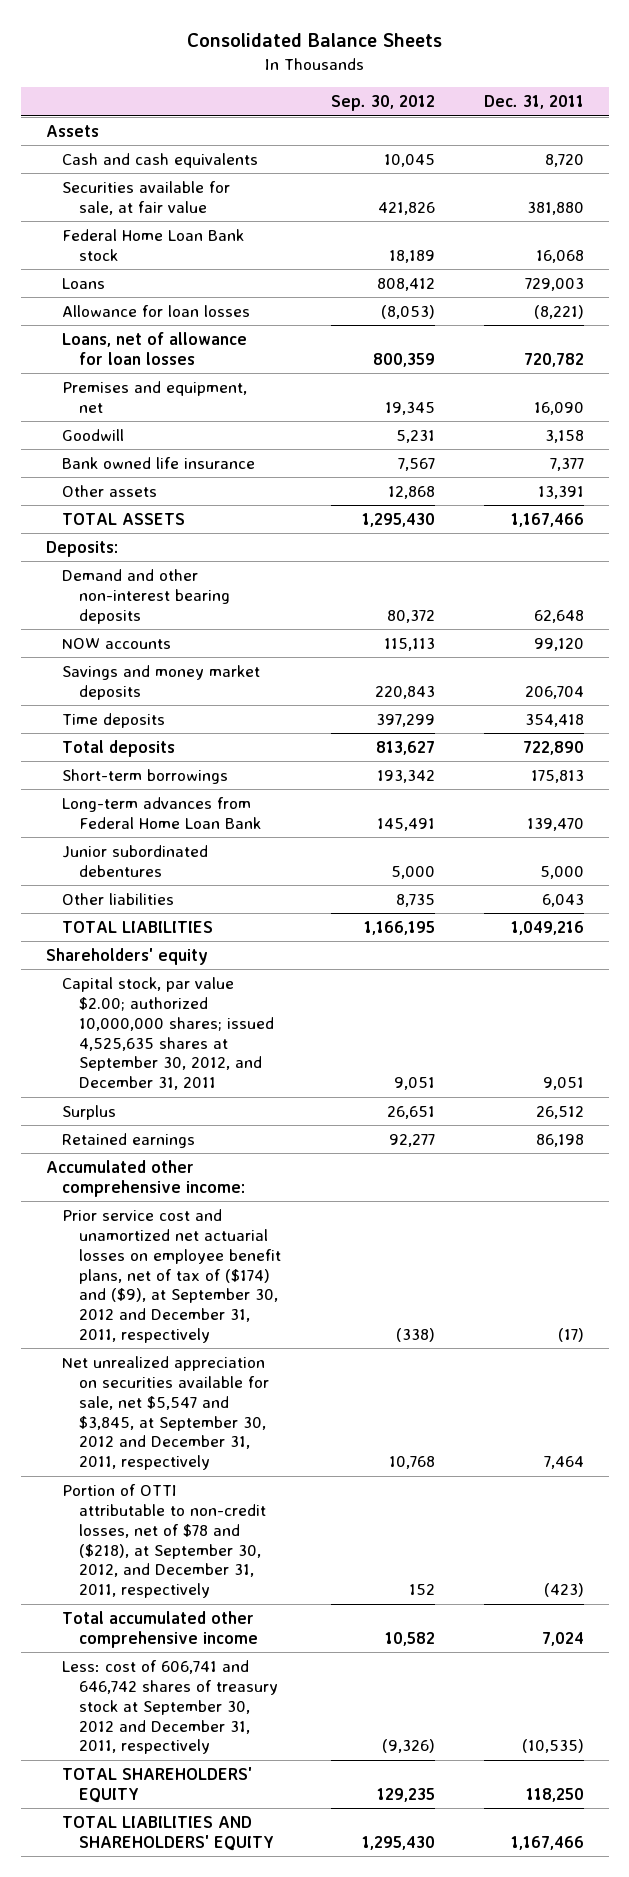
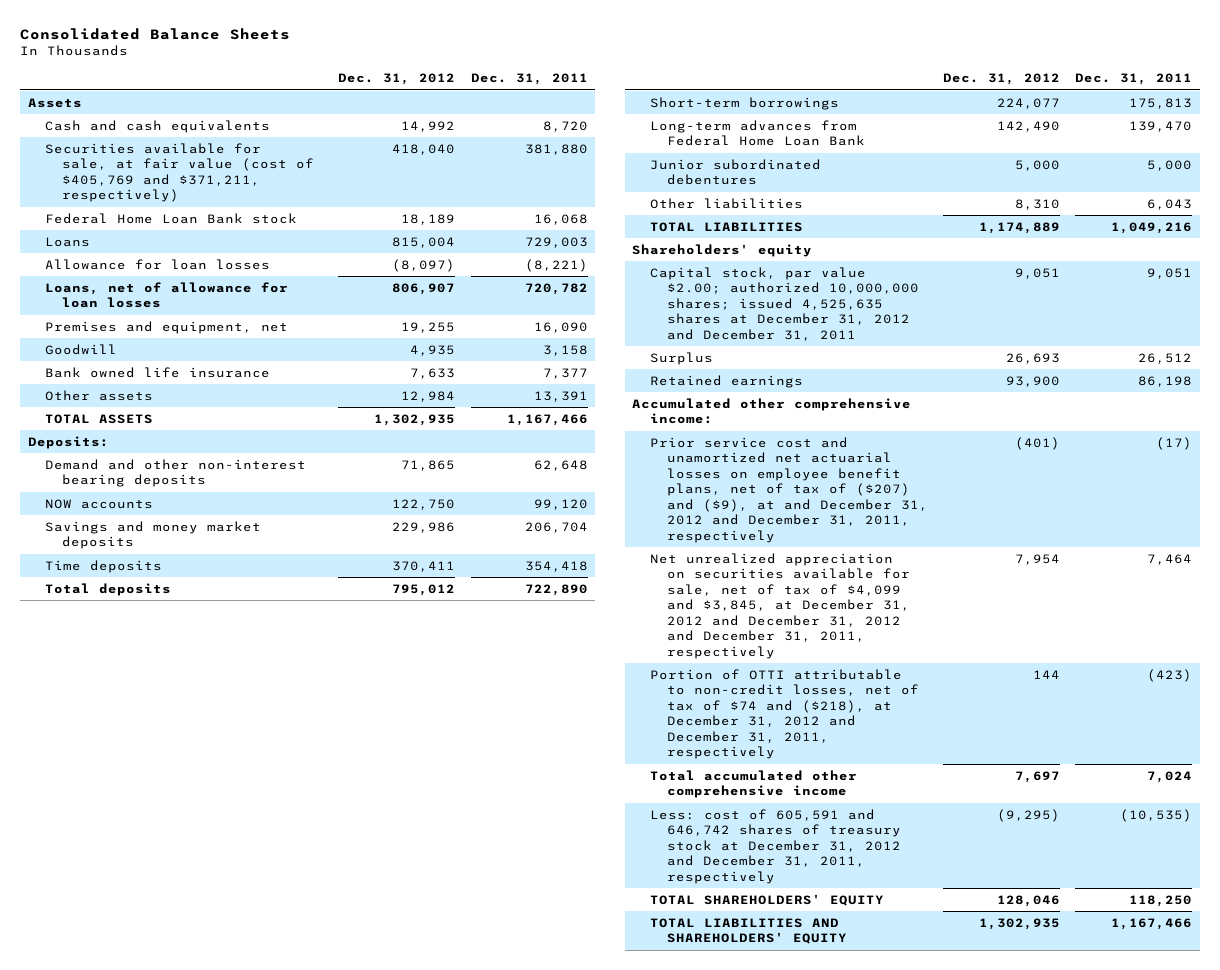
- | Sep. 30, 2012 | Dec. 31, 2011
+ | Dec. 31, 2012 | Dec. 31, 2011
- Securities available for sale, at fair value | 421,826 | 381,880
+ Securities available for sale, at fair value (cost of $405,769 and $371,211, respectively) | 418,040 | 381,880
- Capital stock, par value $2.00; authorized 10,000,000 shares; issued 4,525,635 shares at September 30, 2012, and December 31, 2011 | 9,051 | 9,051
+ Capital stock, par value $2.00; authorized 10,000,000 shares; issued 4,525,635 shares at December 31, 2012 and December 31, 2011 | 9,051 | 9,051
- Prior service cost and unamortized net actuarial losses on employee benefit plans, net of tax of ($174) and ($9), at September 30, 2012 and December 31, 2011, respectively | (338) | (17)
- Net unrealized appreciation on securities available for sale, net $5,547 and $3,845, at September 30, 2012 and December 31, 2011, respectively | 10,768 | 7,464
- Portion of OTTI attributable to non-credit losses, net of $78 and ($218), at September 30, 2012, and December 31, 2011, respectively | 152 | (423)
+ Prior service cost and unamortized net actuarial losses on employee benefit plans, net of tax of ($207) and ($9), at and December 31, 2012 and December 31, 2011, respectively | (401) | (17)
+ Net unrealized appreciation on securities available for sale, net of tax of $4,099 and $3,845, at December 31, 2012 and December 31, 2012 and December 31, 2011, respectively | 7,954 | 7,464
+ Portion of OTTI attributable to non-credit losses, net of tax of $74 and ($218), at December 31, 2012 and December 31, 2011, respectively | 144 | (423)
- Less: cost of 606,741 and 646,742 shares of treasury stock at September 30, 2012 and December 31, 2011, respectively | (9,326) | (10,535)
+ Less: cost of 605,591 and 646,742 shares of treasury stock at December 31, 2012 and December 31, 2011, respectively | (9,295) | (10,535)

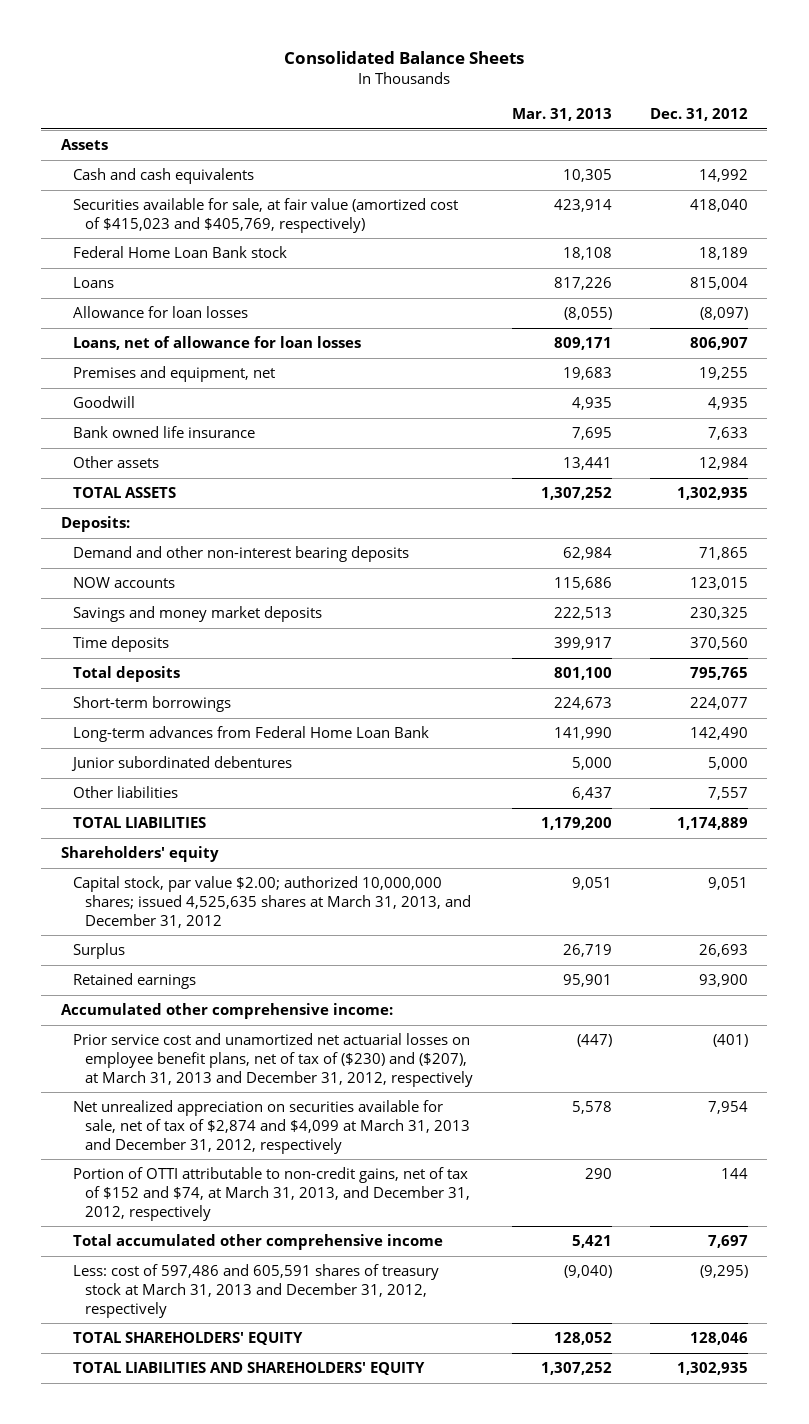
- | Dec. 31, 2012 | Dec. 31, 2011
+ | Mar. 31, 2013 | Dec. 31, 2012
- Securities available for sale, at fair value (cost of $405,769 and $371,211, respectively) | 418,040 | 381,880
+ Securities available for sale, at fair value (amortized cost of $415,023 and $405,769, respectively) | 423,914 | 418,040
- NOW accounts | 122,750 | 99,120
- Savings and money market deposits | 229,986 | 206,704
- Time deposits | 370,411 | 354,418
- Total deposits | 795,012 | 722,890
+ NOW accounts | 115,686 | 123,015
+ Savings and money market deposits | 222,513 | 230,325
+ Time deposits | 399,917 | 370,560
+ Total deposits | 801,100 | 795,765
- Other liabilities | 8,310 | 6,043
+ Other liabilities | 6,437 | 7,557
- Capital stock, par value $2.00; authorized 10,000,000 shares; issued 4,525,635 shares at December 31, 2012 and December 31, 2011 | 9,051 | 9,051
+ Capital stock, par value $2.00; authorized 10,000,000 shares; issued 4,525,635 shares at March 31, 2013, and December 31, 2012 | 9,051 | 9,051
- Prior service cost and unamortized net actuarial losses on employee benefit plans, net of tax of ($207) and ($9), at and December 31, 2012 and December 31, 2011, respectively | (401) | (17)
- Net unrealized appreciation on securities available for sale, net of tax of $4,099 and $3,845, at December 31, 2012 and December 31, 2012 and December 31, 2011, respectively | 7,954 | 7,464
- Portion of OTTI attributable to non-credit losses, net of tax of $74 and ($218), at December 31, 2012 and December 31, 2011, respectively | 144 | (423)
+ Prior service cost and unamortized net actuarial losses on employee benefit plans, net of tax of ($230) and ($207), at March 31, 2013 and December 31, 2012, respectively | (447) | (401)
+ Net unrealized appreciation on securities available for sale, net of tax of $2,874 and $4,099 at March 31, 2013 and December 31, 2012, respectively | 5,578 | 7,954
+ Portion of OTTI attributable to non-credit gains, net of tax of $152 and $74, at March 31, 2013, and December 31, 2012, respectively | 290 | 144
- Less: cost of 605,591 and 646,742 shares of treasury stock at December 31, 2012 and December 31, 2011, respectively | (9,295) | (10,535)
+ Less: cost of 597,486 and 605,591 shares of treasury stock at March 31, 2013 and December 31, 2012, respectively | (9,040) | (9,295)

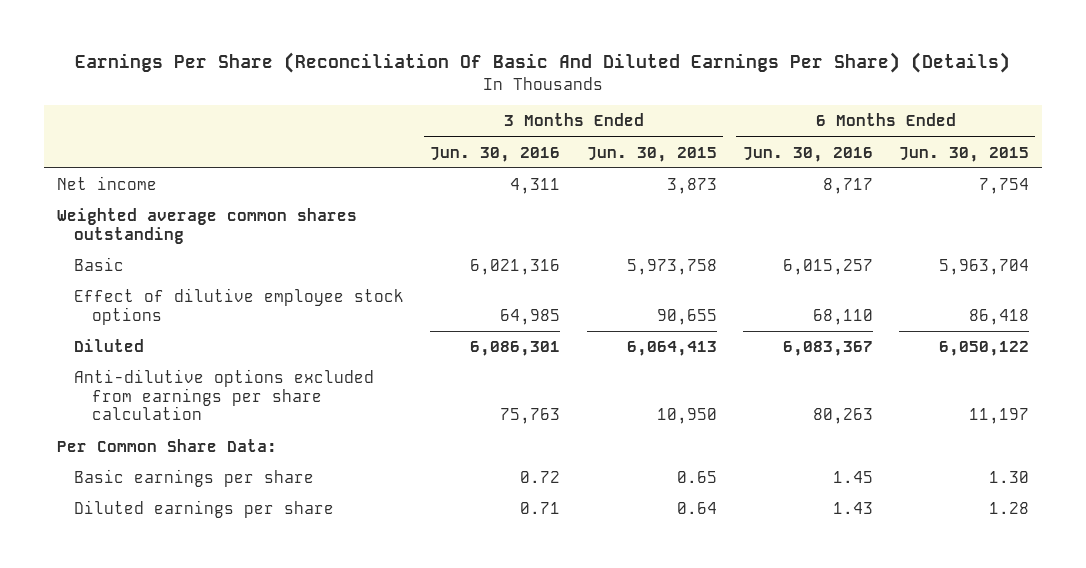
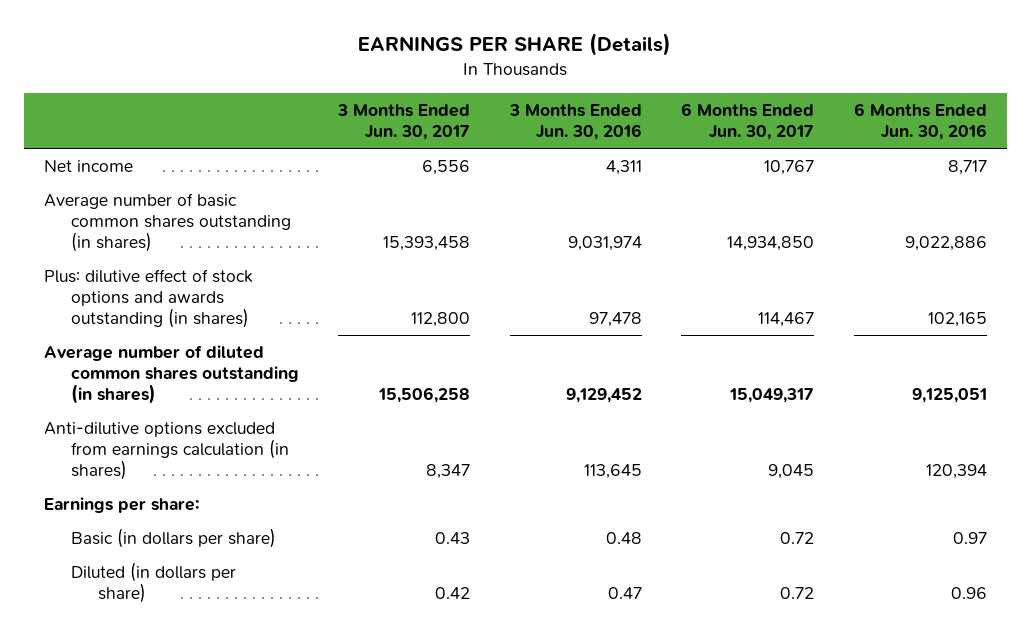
- Earnings Per Share (Reconciliation Of Basic And Diluted Earnings Per Share) (Details)
+ EARNINGS PER SHARE (Details)
- | 3 Months Ended Jun. 30, 2016 | 3 Months Ended Jun. 30, 2015 | 6 Months Ended Jun. 30, 2016 | 6 Months Ended Jun. 30, 2015
+ | 3 Months Ended Jun. 30, 2017 | 3 Months Ended Jun. 30, 2016 | 6 Months Ended Jun. 30, 2017 | 6 Months Ended Jun. 30, 2016
- Weighted average common shares outstanding
- Basic | 6,021,316 | 5,973,758 | 6,015,257 | 5,963,704
- Effect of dilutive employee stock options | 64,985 | 90,655 | 68,110 | 86,418
- Diluted | 6,086,301 | 6,064,413 | 6,083,367 | 6,050,122
- Anti-dilutive options excluded from earnings per share calculation | 75,763 | 10,950 | 80,263 | 11,197
- Per Common Share Data:
- Basic earnings per share | 0.72 | 0.65 | 1.45 | 1.30
- Diluted earnings per share | 0.71 | 0.64 | 1.43 | 1.28
+ Average number of basic common shares outstanding (in shares) | 15,393,458 | 9,031,974 | 14,934,850 | 9,022,886
+ Plus: dilutive effect of stock options and awards outstanding (in shares) | 112,800 | 97,478 | 114,467 | 102,165
+ Average number of diluted common shares outstanding (in shares) | 15,506,258 | 9,129,452 | 15,049,317 | 9,125,051
+ Anti-dilutive options excluded from earnings calculation (in shares) | 8,347 | 113,645 | 9,045 | 120,394
+ Earnings per share:
+ Basic (in dollars per share) | 0.43 | 0.48 | 0.72 | 0.97
+ Diluted (in dollars per share) | 0.42 | 0.47 | 0.72 | 0.96

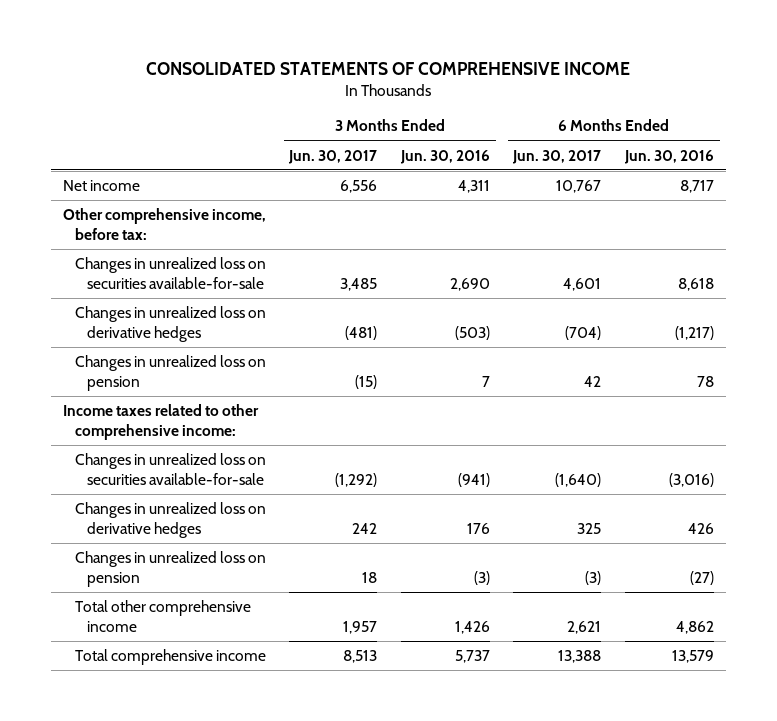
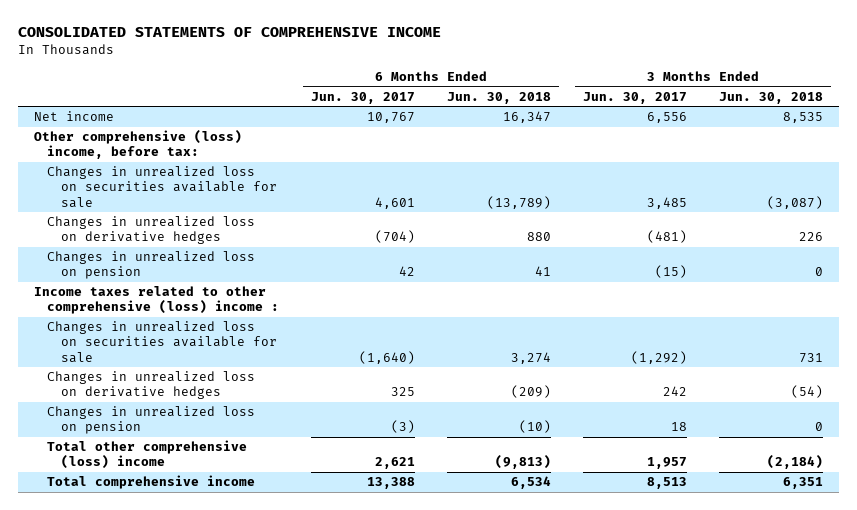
- | 3 Months Ended Jun. 30, 2017 | 3 Months Ended Jun. 30, 2016 | 6 Months Ended Jun. 30, 2017 | 6 Months Ended Jun. 30, 2016
+ | 6 Months Ended Jun. 30, 2017 | 6 Months Ended Jun. 30, 2018 | 3 Months Ended Jun. 30, 2017 | 3 Months Ended Jun. 30, 2018
- Other comprehensive income, before tax:
- Changes in unrealized loss on securities available-for-sale | 3,485 | 2,690 | 4,601 | 8,618
+ Other comprehensive (loss) income, before tax:
+ Changes in unrealized loss on securities available for sale | 4,601 | (13,789) | 3,485 | (3,087)
- Income taxes related to other comprehensive income:
- Changes in unrealized loss on securities available-for-sale | (1,292) | (941) | (1,640) | (3,016)
+ Income taxes related to other comprehensive (loss) income :
+ Changes in unrealized loss on securities available for sale | (1,640) | 3,274 | (1,292) | 731
- Total other comprehensive income | 1,957 | 1,426 | 2,621 | 4,862
+ Total other comprehensive (loss) income | 2,621 | (9,813) | 1,957 | (2,184)

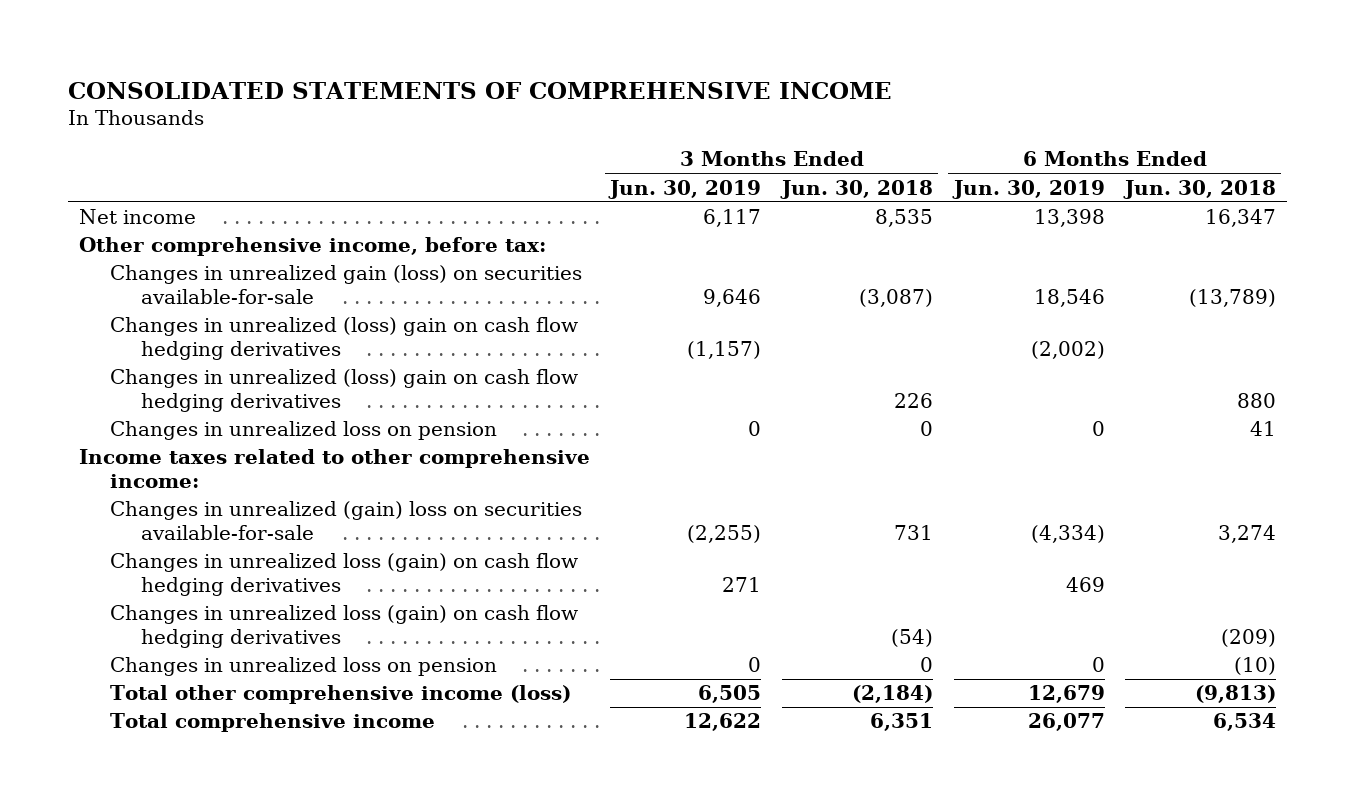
- | 6 Months Ended Jun. 30, 2017 | 6 Months Ended Jun. 30, 2018 | 3 Months Ended Jun. 30, 2017 | 3 Months Ended Jun. 30, 2018
+ | 3 Months Ended Jun. 30, 2019 | 3 Months Ended Jun. 30, 2018 | 6 Months Ended Jun. 30, 2019 | 6 Months Ended Jun. 30, 2018
- Other comprehensive (loss) income, before tax:
- Changes in unrealized loss on securities available for sale | 4,601 | (13,789) | 3,485 | (3,087)
- Changes in unrealized loss on derivative hedges | (704) | 880 | (481) | 226
+ Other comprehensive income, before tax:
+ Changes in unrealized gain (loss) on securities available-for-sale | 9,646 | (3,087) | 18,546 | (13,789)
+ Changes in unrealized (loss) gain on cash flow hedging derivatives | (1,157) | | (2,002) |
+ Changes in unrealized (loss) gain on cash flow hedging derivatives | | 226 | | 880
- Income taxes related to other comprehensive (loss) income :
- Changes in unrealized loss on securities available for sale | (1,640) | 3,274 | (1,292) | 731
- Changes in unrealized loss on derivative hedges | 325 | (209) | 242 | (54)
+ Income taxes related to other comprehensive income:
+ Changes in unrealized (gain) loss on securities available-for-sale | (2,255) | 731 | (4,334) | 3,274
+ Changes in unrealized loss (gain) on cash flow hedging derivatives | 271 | | 469 |
+ Changes in unrealized loss (gain) on cash flow hedging derivatives | | (54) | | (209)
- Total other comprehensive (loss) income | 2,621 | (9,813) | 1,957 | (2,184)
+ Total other comprehensive income (loss) | 6,505 | (2,184) | 12,679 | (9,813)

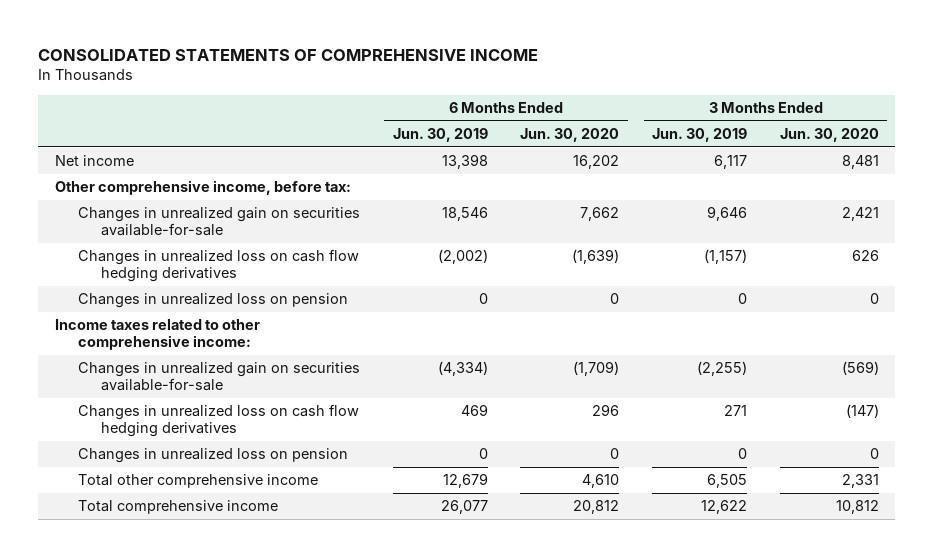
- | 3 Months Ended Jun. 30, 2019 | 3 Months Ended Jun. 30, 2018 | 6 Months Ended Jun. 30, 2019 | 6 Months Ended Jun. 30, 2018
+ | 6 Months Ended Jun. 30, 2019 | 6 Months Ended Jun. 30, 2020 | 3 Months Ended Jun. 30, 2019 | 3 Months Ended Jun. 30, 2020
- Changes in unrealized gain (loss) on securities available-for-sale | 9,646 | (3,087) | 18,546 | (13,789)
- Changes in unrealized (loss) gain on cash flow hedging derivatives | (1,157) | | (2,002) |
- Changes in unrealized (loss) gain on cash flow hedging derivatives | | 226 | | 880
+ Changes in unrealized gain on securities available-for-sale | 18,546 | 7,662 | 9,646 | 2,421
+ Changes in unrealized loss on cash flow hedging derivatives | (2,002) | (1,639) | (1,157) | 626
- Changes in unrealized (gain) loss on securities available-for-sale | (2,255) | 731 | (4,334) | 3,274
- Changes in unrealized loss (gain) on cash flow hedging derivatives | 271 | | 469 |
- Changes in unrealized loss (gain) on cash flow hedging derivatives | | (54) | | (209)
+ Changes in unrealized gain on securities available-for-sale | (4,334) | (1,709) | (2,255) | (569)
+ Changes in unrealized loss on cash flow hedging derivatives | 469 | 296 | 271 | (147)
- Total other comprehensive income (loss) | 6,505 | (2,184) | 12,679 | (9,813)
+ Total other comprehensive income | 12,679 | 4,610 | 6,505 | 2,331

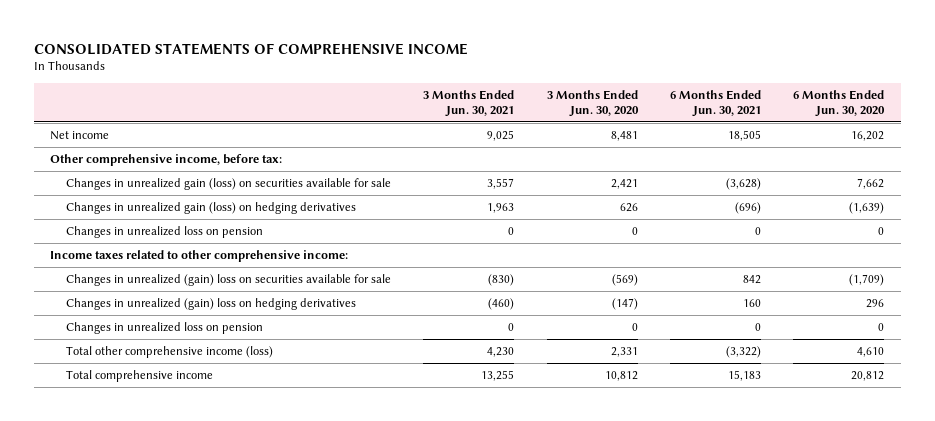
- | 6 Months Ended Jun. 30, 2019 | 6 Months Ended Jun. 30, 2020 | 3 Months Ended Jun. 30, 2019 | 3 Months Ended Jun. 30, 2020
+ | 3 Months Ended Jun. 30, 2021 | 3 Months Ended Jun. 30, 2020 | 6 Months Ended Jun. 30, 2021 | 6 Months Ended Jun. 30, 2020
- Changes in unrealized gain on securities available-for-sale | 18,546 | 7,662 | 9,646 | 2,421
- Changes in unrealized loss on cash flow hedging derivatives | (2,002) | (1,639) | (1,157) | 626
+ Changes in unrealized gain (loss) on securities available for sale | 3,557 | 2,421 | (3,628) | 7,662
+ Changes in unrealized gain (loss) on hedging derivatives | 1,963 | 626 | (696) | (1,639)
- Changes in unrealized gain on securities available-for-sale | (4,334) | (1,709) | (2,255) | (569)
- Changes in unrealized loss on cash flow hedging derivatives | 469 | 296 | 271 | (147)
+ Changes in unrealized (gain) loss on securities available for sale | (830) | (569) | 842 | (1,709)
+ Changes in unrealized (gain) loss on hedging derivatives | (460) | (147) | 160 | 296
- Total other comprehensive income | 12,679 | 4,610 | 6,505 | 2,331
+ Total other comprehensive income (loss) | 4,230 | 2,331 | (3,322) | 4,610

